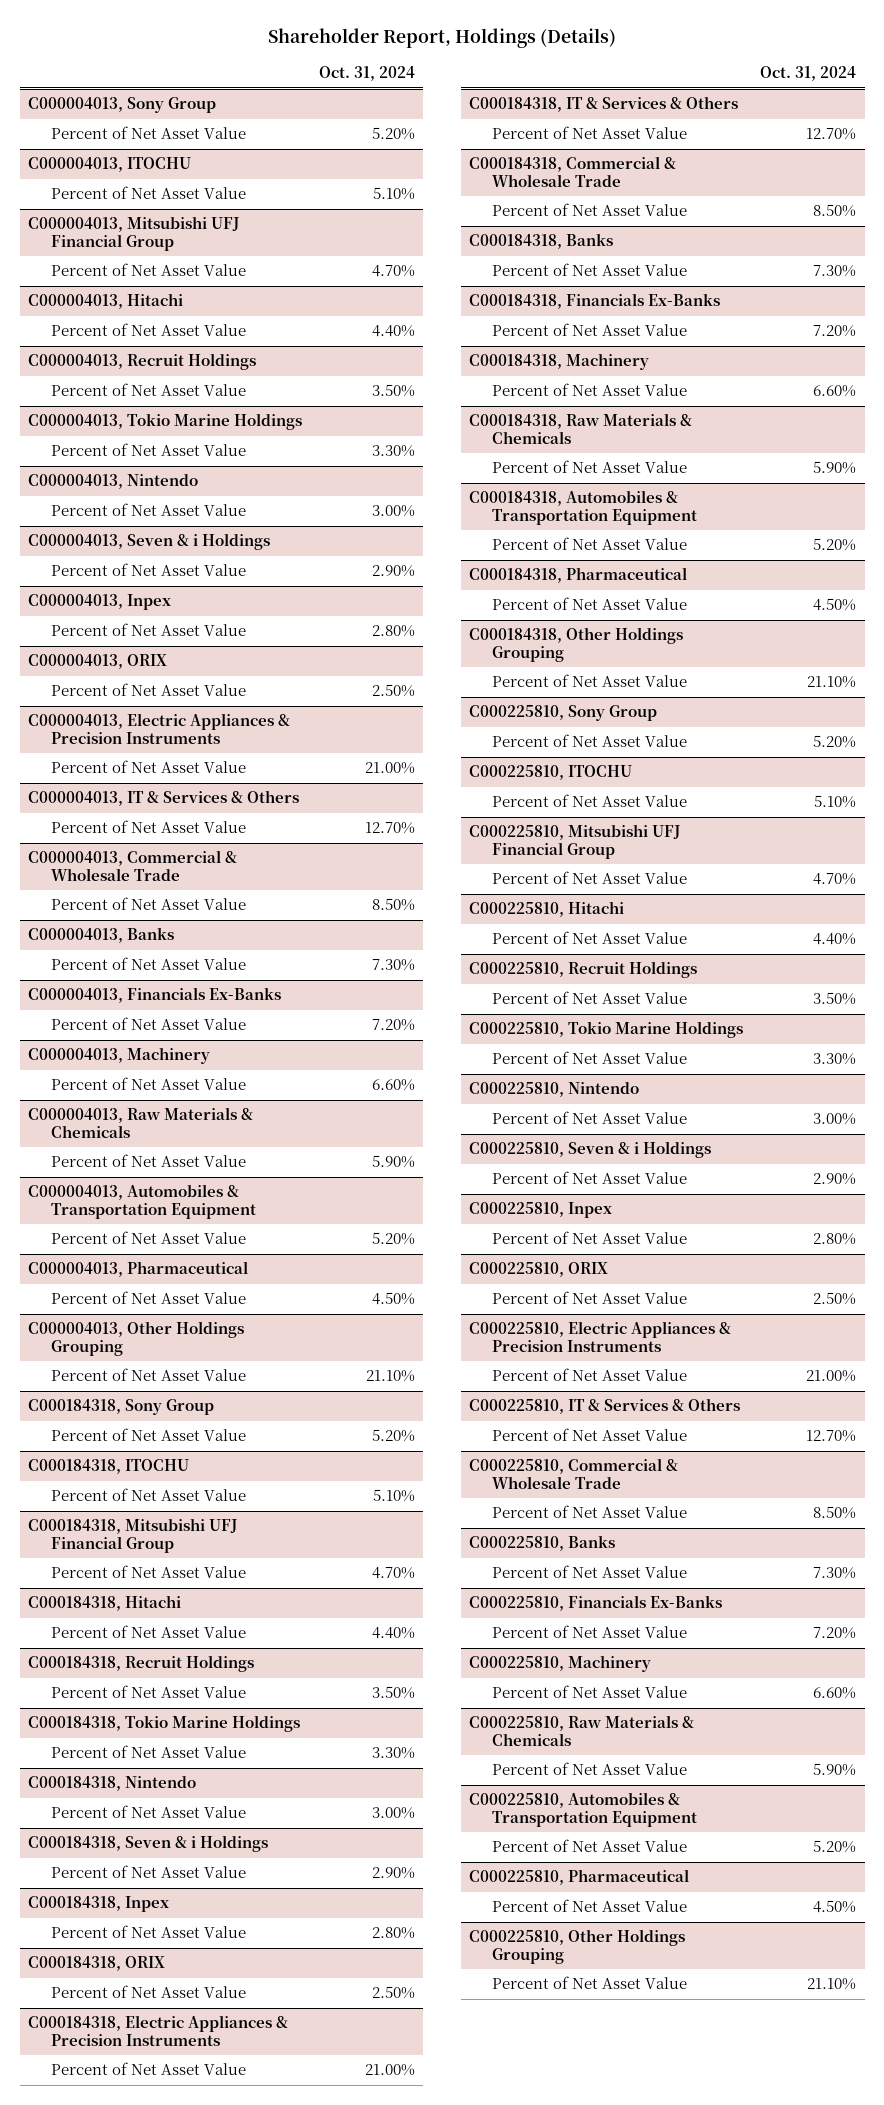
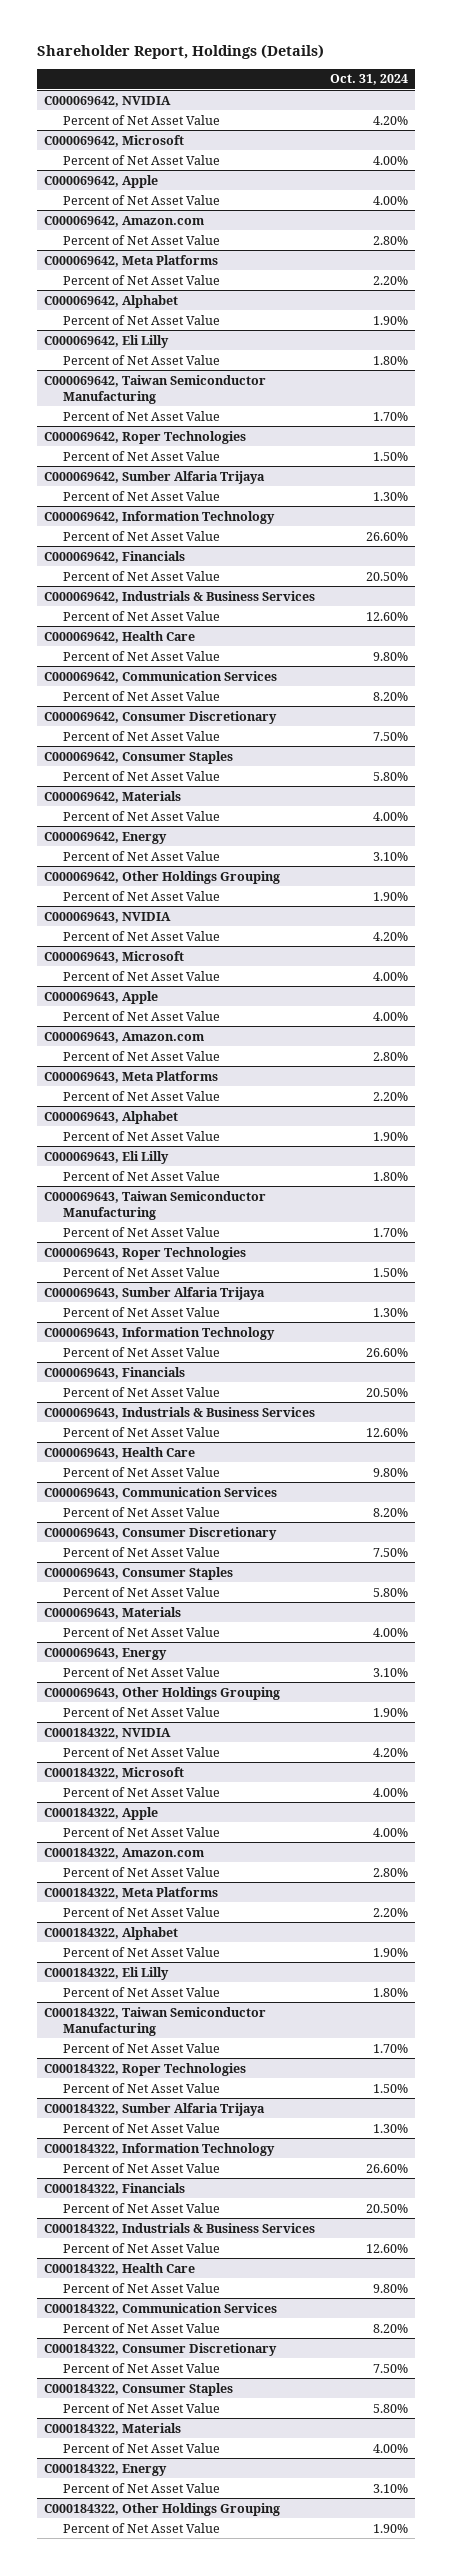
- C000004013, Sony Group
- Percent of Net Asset Value | 5.20%
- C000004013, ITOCHU
- Percent of Net Asset Value | 5.10%
- C000004013, Mitsubishi UFJ Financial Group
- Percent of Net Asset Value | 4.70%
- C000004013, Hitachi
- Percent of Net Asset Value | 4.40%
- C000004013, Recruit Holdings
- Percent of Net Asset Value | 3.50%
- C000004013, Tokio Marine Holdings
- Percent of Net Asset Value | 3.30%
- C000004013, Nintendo
- Percent of Net Asset Value | 3.00%
- C000004013, Seven & i Holdings
- Percent of Net Asset Value | 2.90%
- C000004013, Inpex
+ C000069642, NVIDIA
+ Percent of Net Asset Value | 4.20%
+ C000069642, Microsoft
+ Percent of Net Asset Value | 4.00%
+ C000069642, Apple
+ Percent of Net Asset Value | 4.00%
+ C000069642, Amazon.com
- C000004013, ORIX
- Percent of Net Asset Value | 2.50%
- C000004013, Electric Appliances & Precision Instruments
- Percent of Net Asset Value | 21.00%
- C000004013, IT & Services & Others
- Percent of Net Asset Value | 12.70%
- C000004013, Commercial & Wholesale Trade
- Percent of Net Asset Value | 8.50%
- C000004013, Banks
- Percent of Net Asset Value | 7.30%
- C000004013, Financials Ex-Banks
- Percent of Net Asset Value | 7.20%
- C000004013, Machinery
- Percent of Net Asset Value | 6.60%
- C000004013, Raw Materials & Chemicals
- Percent of Net Asset Value | 5.90%
- C000004013, Automobiles & Transportation Equipment
- Percent of Net Asset Value | 5.20%
- C000004013, Pharmaceutical
- Percent of Net Asset Value | 4.50%
- C000004013, Other Holdings Grouping
- Percent of Net Asset Value | 21.10%
- C000184318, Sony Group
- Percent of Net Asset Value | 5.20%
- C000184318, ITOCHU
- Percent of Net Asset Value | 5.10%
- C000184318, Mitsubishi UFJ Financial Group
- Percent of Net Asset Value | 4.70%
- C000184318, Hitachi
- Percent of Net Asset Value | 4.40%
- C000184318, Recruit Holdings
- Percent of Net Asset Value | 3.50%
- C000184318, Tokio Marine Holdings
- Percent of Net Asset Value | 3.30%
- C000184318, Nintendo
- Percent of Net Asset Value | 3.00%
- C000184318, Seven & i Holdings
- Percent of Net Asset Value | 2.90%
- C000184318, Inpex
+ C000069642, Meta Platforms
+ Percent of Net Asset Value | 2.20%
+ C000069642, Alphabet
+ Percent of Net Asset Value | 1.90%
+ C000069642, Eli Lilly
+ Percent of Net Asset Value | 1.80%
+ C000069642, Taiwan Semiconductor Manufacturing
+ Percent of Net Asset Value | 1.70%
+ C000069642, Roper Technologies
+ Percent of Net Asset Value | 1.50%
+ C000069642, Sumber Alfaria Trijaya
+ Percent of Net Asset Value | 1.30%
+ C000069642, Information Technology
+ Percent of Net Asset Value | 26.60%
+ C000069642, Financials
+ Percent of Net Asset Value | 20.50%
+ C000069642, Industrials & Business Services
+ Percent of Net Asset Value | 12.60%
+ C000069642, Health Care
+ Percent of Net Asset Value | 9.80%
+ C000069642, Communication Services
+ Percent of Net Asset Value | 8.20%
+ C000069642, Consumer Discretionary
+ Percent of Net Asset Value | 7.50%
+ C000069642, Consumer Staples
+ Percent of Net Asset Value | 5.80%
+ C000069642, Materials
+ Percent of Net Asset Value | 4.00%
+ C000069642, Energy
+ Percent of Net Asset Value | 3.10%
+ C000069642, Other Holdings Grouping
+ Percent of Net Asset Value | 1.90%
+ C000069643, NVIDIA
+ Percent of Net Asset Value | 4.20%
+ C000069643, Microsoft
+ Percent of Net Asset Value | 4.00%
+ C000069643, Apple
+ Percent of Net Asset Value | 4.00%
+ C000069643, Amazon.com
- C000184318, ORIX
- Percent of Net Asset Value | 2.50%
- C000184318, Electric Appliances & Precision Instruments
- Percent of Net Asset Value | 21.00%
- C000184318, IT & Services & Others
- Percent of Net Asset Value | 12.70%
- C000184318, Commercial & Wholesale Trade
- Percent of Net Asset Value | 8.50%
- C000184318, Banks
- Percent of Net Asset Value | 7.30%
- C000184318, Financials Ex-Banks
- Percent of Net Asset Value | 7.20%
- C000184318, Machinery
- Percent of Net Asset Value | 6.60%
- C000184318, Raw Materials & Chemicals
- Percent of Net Asset Value | 5.90%
- C000184318, Automobiles & Transportation Equipment
- Percent of Net Asset Value | 5.20%
- C000184318, Pharmaceutical
- Percent of Net Asset Value | 4.50%
- C000184318, Other Holdings Grouping
- Percent of Net Asset Value | 21.10%
- C000225810, Sony Group
- Percent of Net Asset Value | 5.20%
- C000225810, ITOCHU
- Percent of Net Asset Value | 5.10%
- C000225810, Mitsubishi UFJ Financial Group
- Percent of Net Asset Value | 4.70%
- C000225810, Hitachi
- Percent of Net Asset Value | 4.40%
- C000225810, Recruit Holdings
- Percent of Net Asset Value | 3.50%
- C000225810, Tokio Marine Holdings
- Percent of Net Asset Value | 3.30%
- C000225810, Nintendo
- Percent of Net Asset Value | 3.00%
- C000225810, Seven & i Holdings
- Percent of Net Asset Value | 2.90%
- C000225810, Inpex
+ C000069643, Meta Platforms
+ Percent of Net Asset Value | 2.20%
+ C000069643, Alphabet
+ Percent of Net Asset Value | 1.90%
+ C000069643, Eli Lilly
+ Percent of Net Asset Value | 1.80%
+ C000069643, Taiwan Semiconductor Manufacturing
+ Percent of Net Asset Value | 1.70%
+ C000069643, Roper Technologies
+ Percent of Net Asset Value | 1.50%
+ C000069643, Sumber Alfaria Trijaya
+ Percent of Net Asset Value | 1.30%
+ C000069643, Information Technology
+ Percent of Net Asset Value | 26.60%
+ C000069643, Financials
+ Percent of Net Asset Value | 20.50%
+ C000069643, Industrials & Business Services
+ Percent of Net Asset Value | 12.60%
+ C000069643, Health Care
+ Percent of Net Asset Value | 9.80%
+ C000069643, Communication Services
+ Percent of Net Asset Value | 8.20%
+ C000069643, Consumer Discretionary
+ Percent of Net Asset Value | 7.50%
+ C000069643, Consumer Staples
+ Percent of Net Asset Value | 5.80%
+ C000069643, Materials
+ Percent of Net Asset Value | 4.00%
+ C000069643, Energy
+ Percent of Net Asset Value | 3.10%
+ C000069643, Other Holdings Grouping
+ Percent of Net Asset Value | 1.90%
+ C000184322, NVIDIA
+ Percent of Net Asset Value | 4.20%
+ C000184322, Microsoft
+ Percent of Net Asset Value | 4.00%
+ C000184322, Apple
+ Percent of Net Asset Value | 4.00%
+ C000184322, Amazon.com
- C000225810, ORIX
- Percent of Net Asset Value | 2.50%
- C000225810, Electric Appliances & Precision Instruments
- Percent of Net Asset Value | 21.00%
- C000225810, IT & Services & Others
- Percent of Net Asset Value | 12.70%
- C000225810, Commercial & Wholesale Trade
- Percent of Net Asset Value | 8.50%
- C000225810, Banks
- Percent of Net Asset Value | 7.30%
- C000225810, Financials Ex-Banks
- Percent of Net Asset Value | 7.20%
- C000225810, Machinery
- Percent of Net Asset Value | 6.60%
- C000225810, Raw Materials & Chemicals
- Percent of Net Asset Value | 5.90%
- C000225810, Automobiles & Transportation Equipment
- Percent of Net Asset Value | 5.20%
- C000225810, Pharmaceutical
- Percent of Net Asset Value | 4.50%
- C000225810, Other Holdings Grouping
- Percent of Net Asset Value | 21.10%
+ C000184322, Meta Platforms
+ Percent of Net Asset Value | 2.20%
+ C000184322, Alphabet
+ Percent of Net Asset Value | 1.90%
+ C000184322, Eli Lilly
+ Percent of Net Asset Value | 1.80%
+ C000184322, Taiwan Semiconductor Manufacturing
+ Percent of Net Asset Value | 1.70%
+ C000184322, Roper Technologies
+ Percent of Net Asset Value | 1.50%
+ C000184322, Sumber Alfaria Trijaya
+ Percent of Net Asset Value | 1.30%
+ C000184322, Information Technology
+ Percent of Net Asset Value | 26.60%
+ C000184322, Financials
+ Percent of Net Asset Value | 20.50%
+ C000184322, Industrials & Business Services
+ Percent of Net Asset Value | 12.60%
+ C000184322, Health Care
+ Percent of Net Asset Value | 9.80%
+ C000184322, Communication Services
+ Percent of Net Asset Value | 8.20%
+ C000184322, Consumer Discretionary
+ Percent of Net Asset Value | 7.50%
+ C000184322, Consumer Staples
+ Percent of Net Asset Value | 5.80%
+ C000184322, Materials
+ Percent of Net Asset Value | 4.00%
+ C000184322, Energy
+ Percent of Net Asset Value | 3.10%
+ C000184322, Other Holdings Grouping
+ Percent of Net Asset Value | 1.90%

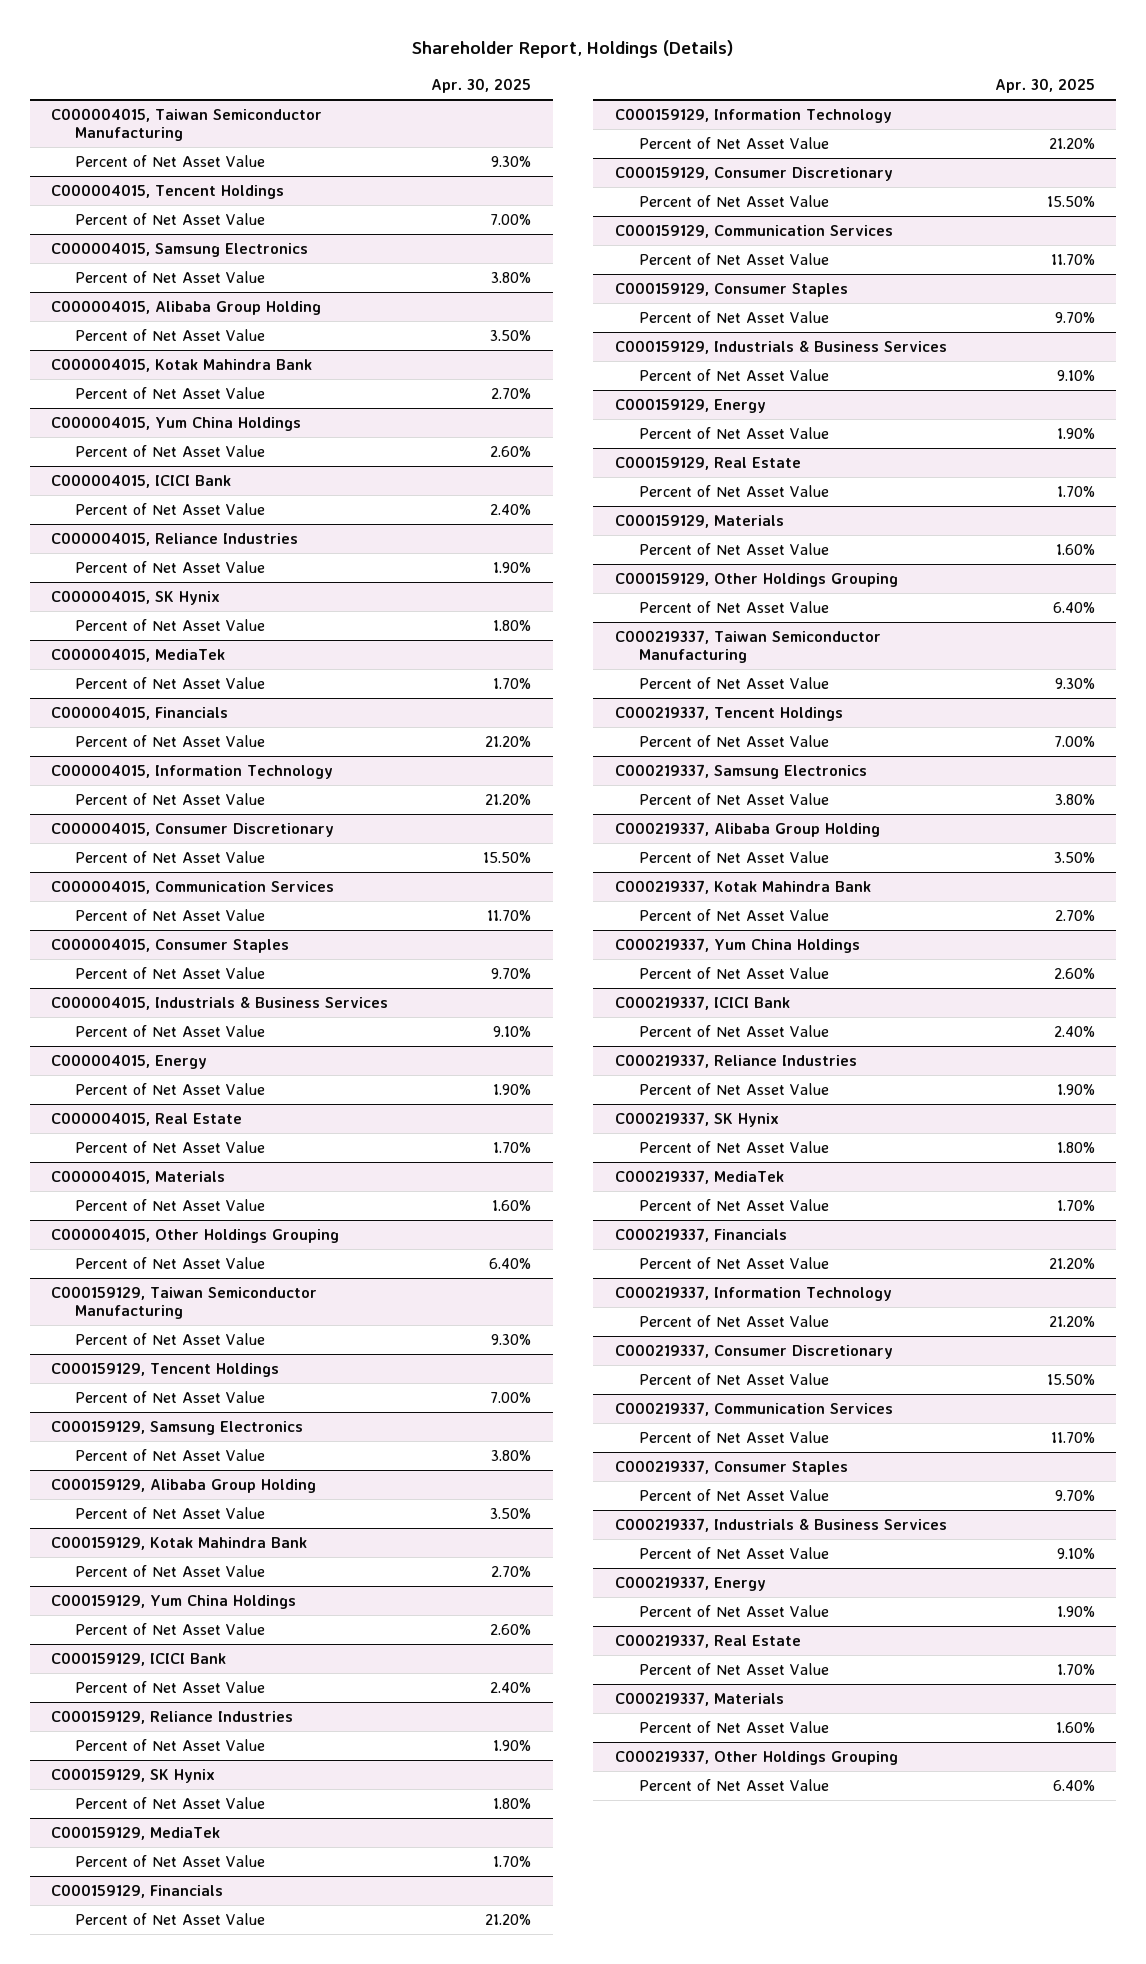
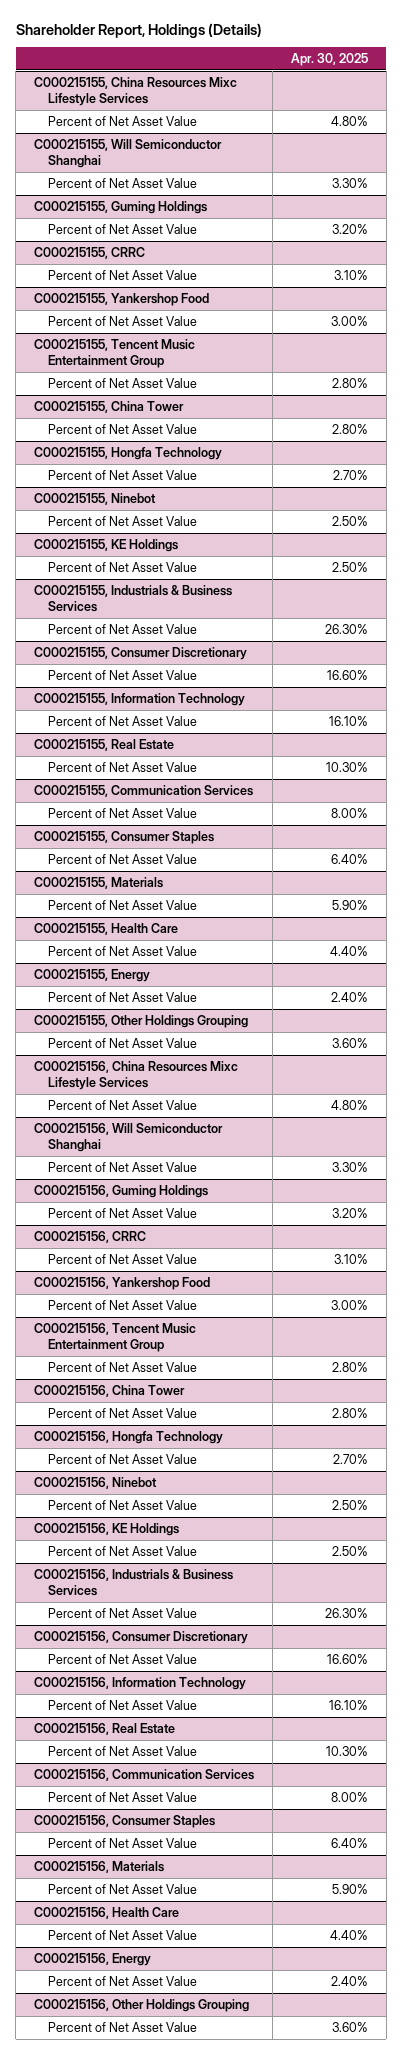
- C000004015, Taiwan Semiconductor Manufacturing
- Percent of Net Asset Value | 9.30%
- C000004015, Tencent Holdings
- Percent of Net Asset Value | 7.00%
- C000004015, Samsung Electronics
- Percent of Net Asset Value | 3.80%
- C000004015, Alibaba Group Holding
- Percent of Net Asset Value | 3.50%
- C000004015, Kotak Mahindra Bank
+ C000215155, China Resources Mixc Lifestyle Services
+ Percent of Net Asset Value | 4.80%
+ C000215155, Will Semiconductor Shanghai
+ Percent of Net Asset Value | 3.30%
+ C000215155, Guming Holdings
+ Percent of Net Asset Value | 3.20%
+ C000215155, CRRC
+ Percent of Net Asset Value | 3.10%
+ C000215155, Yankershop Food
+ Percent of Net Asset Value | 3.00%
+ C000215155, Tencent Music Entertainment Group
+ Percent of Net Asset Value | 2.80%
+ C000215155, China Tower
+ Percent of Net Asset Value | 2.80%
+ C000215155, Hongfa Technology
- C000004015, Yum China Holdings
- Percent of Net Asset Value | 2.60%
- C000004015, ICICI Bank
- Percent of Net Asset Value | 2.40%
- C000004015, Reliance Industries
- Percent of Net Asset Value | 1.90%
- C000004015, SK Hynix
- Percent of Net Asset Value | 1.80%
- C000004015, MediaTek
- Percent of Net Asset Value | 1.70%
- C000004015, Financials
- Percent of Net Asset Value | 21.20%
- C000004015, Information Technology
- Percent of Net Asset Value | 21.20%
- C000004015, Consumer Discretionary
- Percent of Net Asset Value | 15.50%
- C000004015, Communication Services
- Percent of Net Asset Value | 11.70%
- C000004015, Consumer Staples
- Percent of Net Asset Value | 9.70%
- C000004015, Industrials & Business Services
- Percent of Net Asset Value | 9.10%
- C000004015, Energy
- Percent of Net Asset Value | 1.90%
- C000004015, Real Estate
- Percent of Net Asset Value | 1.70%
- C000004015, Materials
- Percent of Net Asset Value | 1.60%
- C000004015, Other Holdings Grouping
+ C000215155, Ninebot
+ Percent of Net Asset Value | 2.50%
+ C000215155, KE Holdings
+ Percent of Net Asset Value | 2.50%
+ C000215155, Industrials & Business Services
+ Percent of Net Asset Value | 26.30%
+ C000215155, Consumer Discretionary
+ Percent of Net Asset Value | 16.60%
+ C000215155, Information Technology
+ Percent of Net Asset Value | 16.10%
+ C000215155, Real Estate
+ Percent of Net Asset Value | 10.30%
+ C000215155, Communication Services
+ Percent of Net Asset Value | 8.00%
+ C000215155, Consumer Staples
- C000159129, Taiwan Semiconductor Manufacturing
- Percent of Net Asset Value | 9.30%
- C000159129, Tencent Holdings
- Percent of Net Asset Value | 7.00%
- C000159129, Samsung Electronics
- Percent of Net Asset Value | 3.80%
- C000159129, Alibaba Group Holding
- Percent of Net Asset Value | 3.50%
- C000159129, Kotak Mahindra Bank
- Percent of Net Asset Value | 2.70%
- C000159129, Yum China Holdings
- Percent of Net Asset Value | 2.60%
- C000159129, ICICI Bank
+ C000215155, Materials
+ Percent of Net Asset Value | 5.90%
+ C000215155, Health Care
+ Percent of Net Asset Value | 4.40%
+ C000215155, Energy
- C000159129, Reliance Industries
- Percent of Net Asset Value | 1.90%
- C000159129, SK Hynix
- Percent of Net Asset Value | 1.80%
- C000159129, MediaTek
- Percent of Net Asset Value | 1.70%
- C000159129, Financials
- Percent of Net Asset Value | 21.20%
- C000159129, Information Technology
- Percent of Net Asset Value | 21.20%
- C000159129, Consumer Discretionary
- Percent of Net Asset Value | 15.50%
- C000159129, Communication Services
- Percent of Net Asset Value | 11.70%
- C000159129, Consumer Staples
- Percent of Net Asset Value | 9.70%
- C000159129, Industrials & Business Services
- Percent of Net Asset Value | 9.10%
- C000159129, Energy
- Percent of Net Asset Value | 1.90%
- C000159129, Real Estate
- Percent of Net Asset Value | 1.70%
- C000159129, Materials
- Percent of Net Asset Value | 1.60%
- C000159129, Other Holdings Grouping
- Percent of Net Asset Value | 6.40%
- C000219337, Taiwan Semiconductor Manufacturing
- Percent of Net Asset Value | 9.30%
- C000219337, Tencent Holdings
- Percent of Net Asset Value | 7.00%
- C000219337, Samsung Electronics
- Percent of Net Asset Value | 3.80%
- C000219337, Alibaba Group Holding
- Percent of Net Asset Value | 3.50%
- C000219337, Kotak Mahindra Bank
+ C000215155, Other Holdings Grouping
+ Percent of Net Asset Value | 3.60%
+ C000215156, China Resources Mixc Lifestyle Services
+ Percent of Net Asset Value | 4.80%
+ C000215156, Will Semiconductor Shanghai
+ Percent of Net Asset Value | 3.30%
+ C000215156, Guming Holdings
+ Percent of Net Asset Value | 3.20%
+ C000215156, CRRC
+ Percent of Net Asset Value | 3.10%
+ C000215156, Yankershop Food
+ Percent of Net Asset Value | 3.00%
+ C000215156, Tencent Music Entertainment Group
+ Percent of Net Asset Value | 2.80%
+ C000215156, China Tower
+ Percent of Net Asset Value | 2.80%
+ C000215156, Hongfa Technology
- C000219337, Yum China Holdings
- Percent of Net Asset Value | 2.60%
- C000219337, ICICI Bank
- Percent of Net Asset Value | 2.40%
- C000219337, Reliance Industries
- Percent of Net Asset Value | 1.90%
- C000219337, SK Hynix
- Percent of Net Asset Value | 1.80%
- C000219337, MediaTek
- Percent of Net Asset Value | 1.70%
- C000219337, Financials
- Percent of Net Asset Value | 21.20%
- C000219337, Information Technology
- Percent of Net Asset Value | 21.20%
- C000219337, Consumer Discretionary
- Percent of Net Asset Value | 15.50%
- C000219337, Communication Services
- Percent of Net Asset Value | 11.70%
- C000219337, Consumer Staples
- Percent of Net Asset Value | 9.70%
- C000219337, Industrials & Business Services
- Percent of Net Asset Value | 9.10%
- C000219337, Energy
- Percent of Net Asset Value | 1.90%
- C000219337, Real Estate
- Percent of Net Asset Value | 1.70%
- C000219337, Materials
- Percent of Net Asset Value | 1.60%
- C000219337, Other Holdings Grouping
+ C000215156, Ninebot
+ Percent of Net Asset Value | 2.50%
+ C000215156, KE Holdings
+ Percent of Net Asset Value | 2.50%
+ C000215156, Industrials & Business Services
+ Percent of Net Asset Value | 26.30%
+ C000215156, Consumer Discretionary
+ Percent of Net Asset Value | 16.60%
+ C000215156, Information Technology
+ Percent of Net Asset Value | 16.10%
+ C000215156, Real Estate
+ Percent of Net Asset Value | 10.30%
+ C000215156, Communication Services
+ Percent of Net Asset Value | 8.00%
+ C000215156, Consumer Staples
+ C000215156, Materials
+ Percent of Net Asset Value | 5.90%
+ C000215156, Health Care
+ Percent of Net Asset Value | 4.40%
+ C000215156, Energy
+ Percent of Net Asset Value | 2.40%
+ C000215156, Other Holdings Grouping
+ Percent of Net Asset Value | 3.60%

